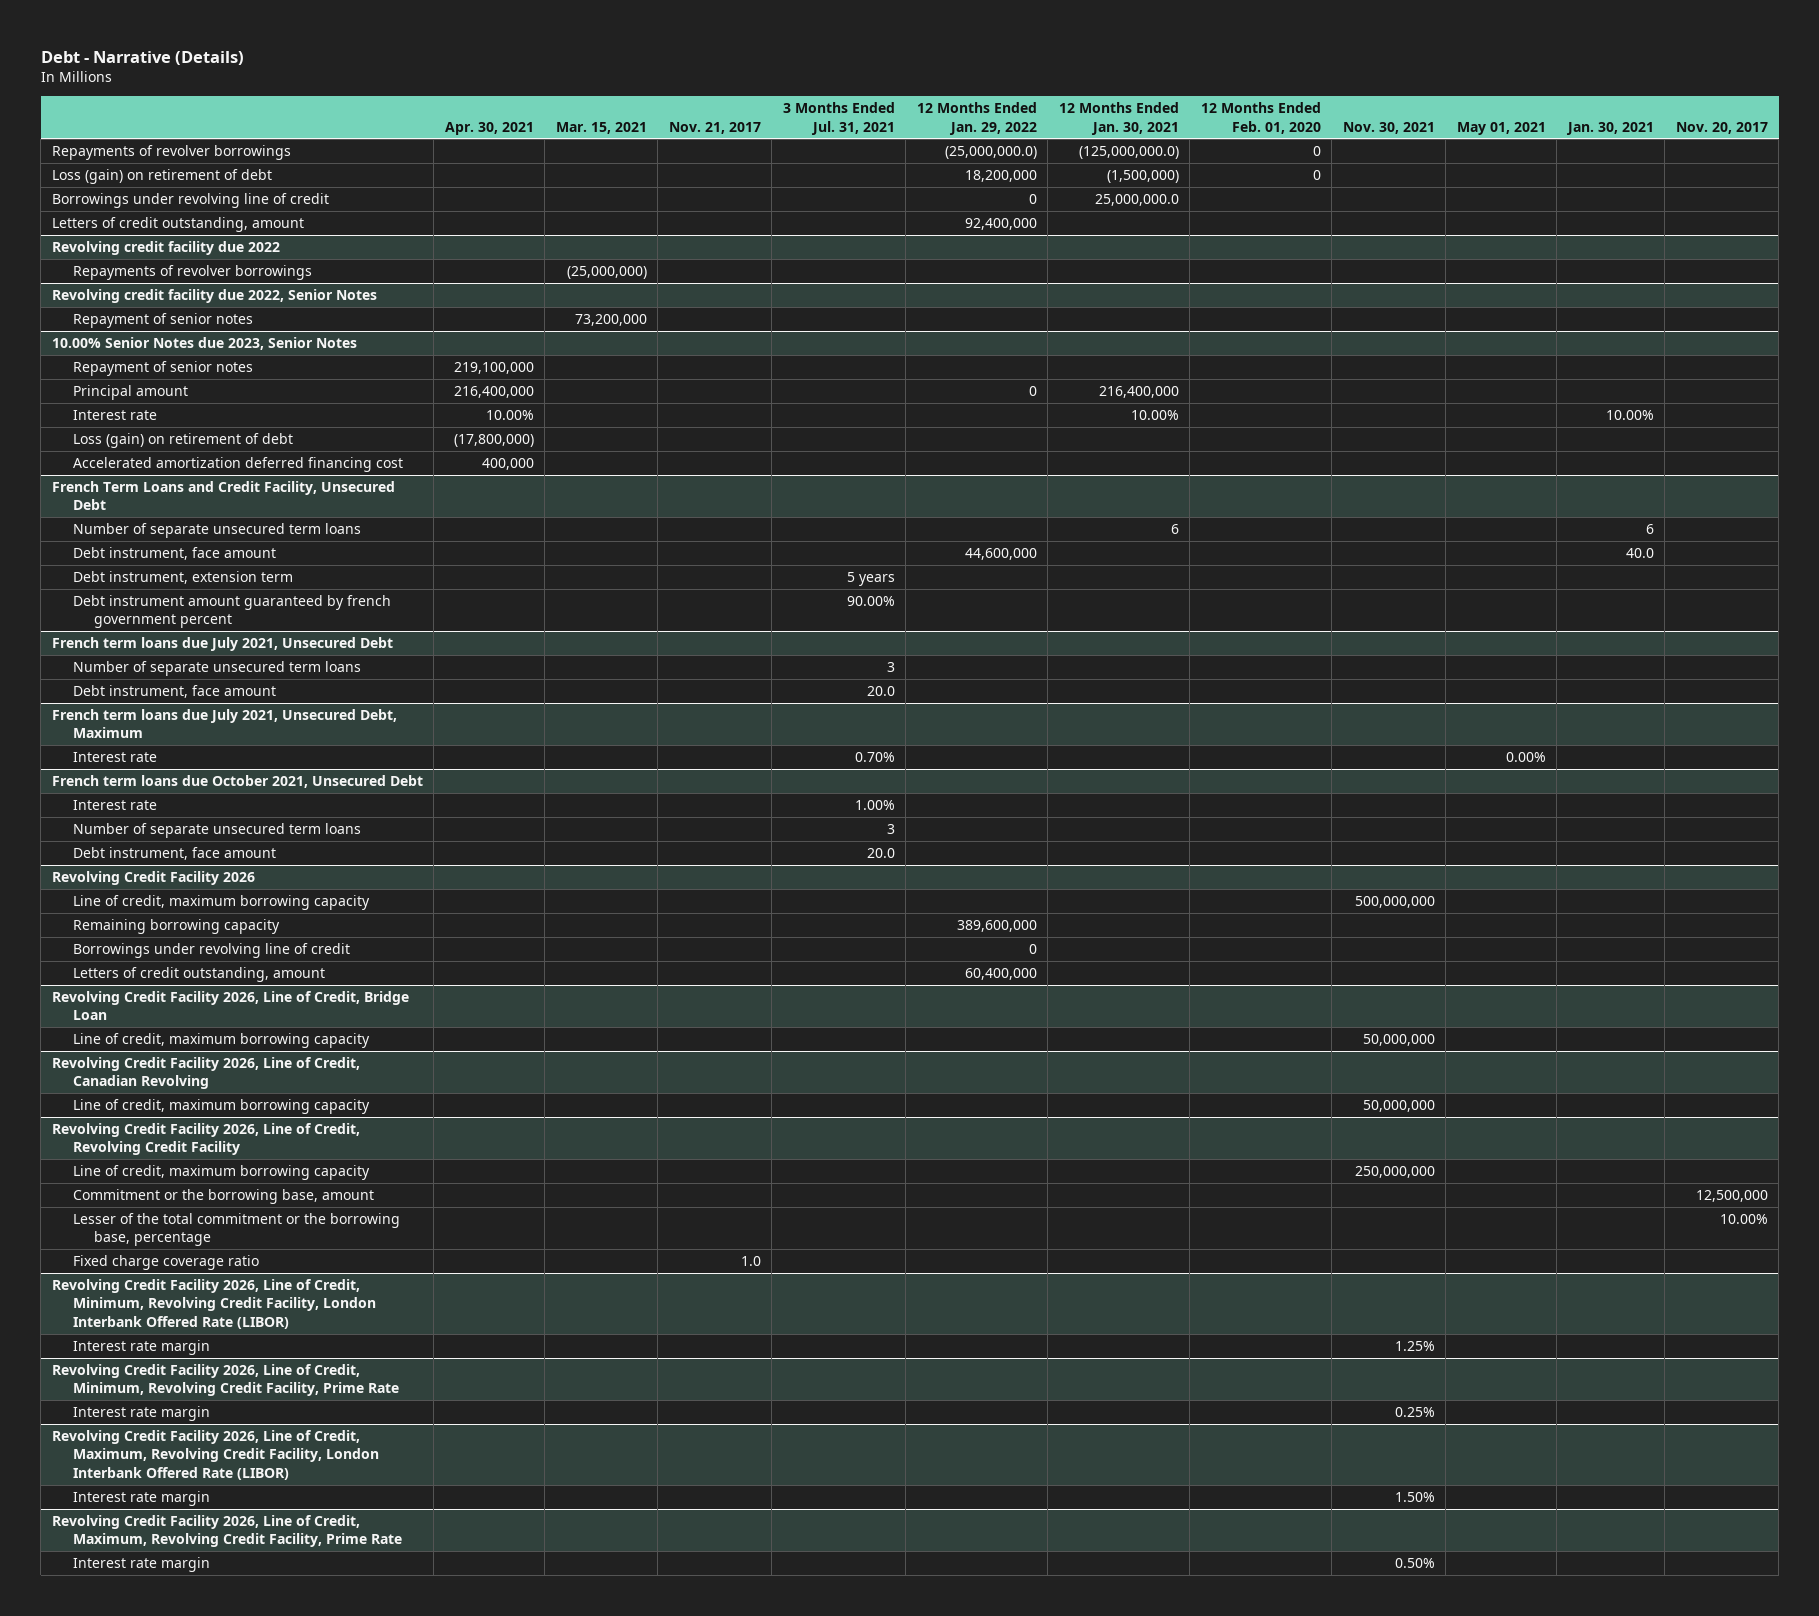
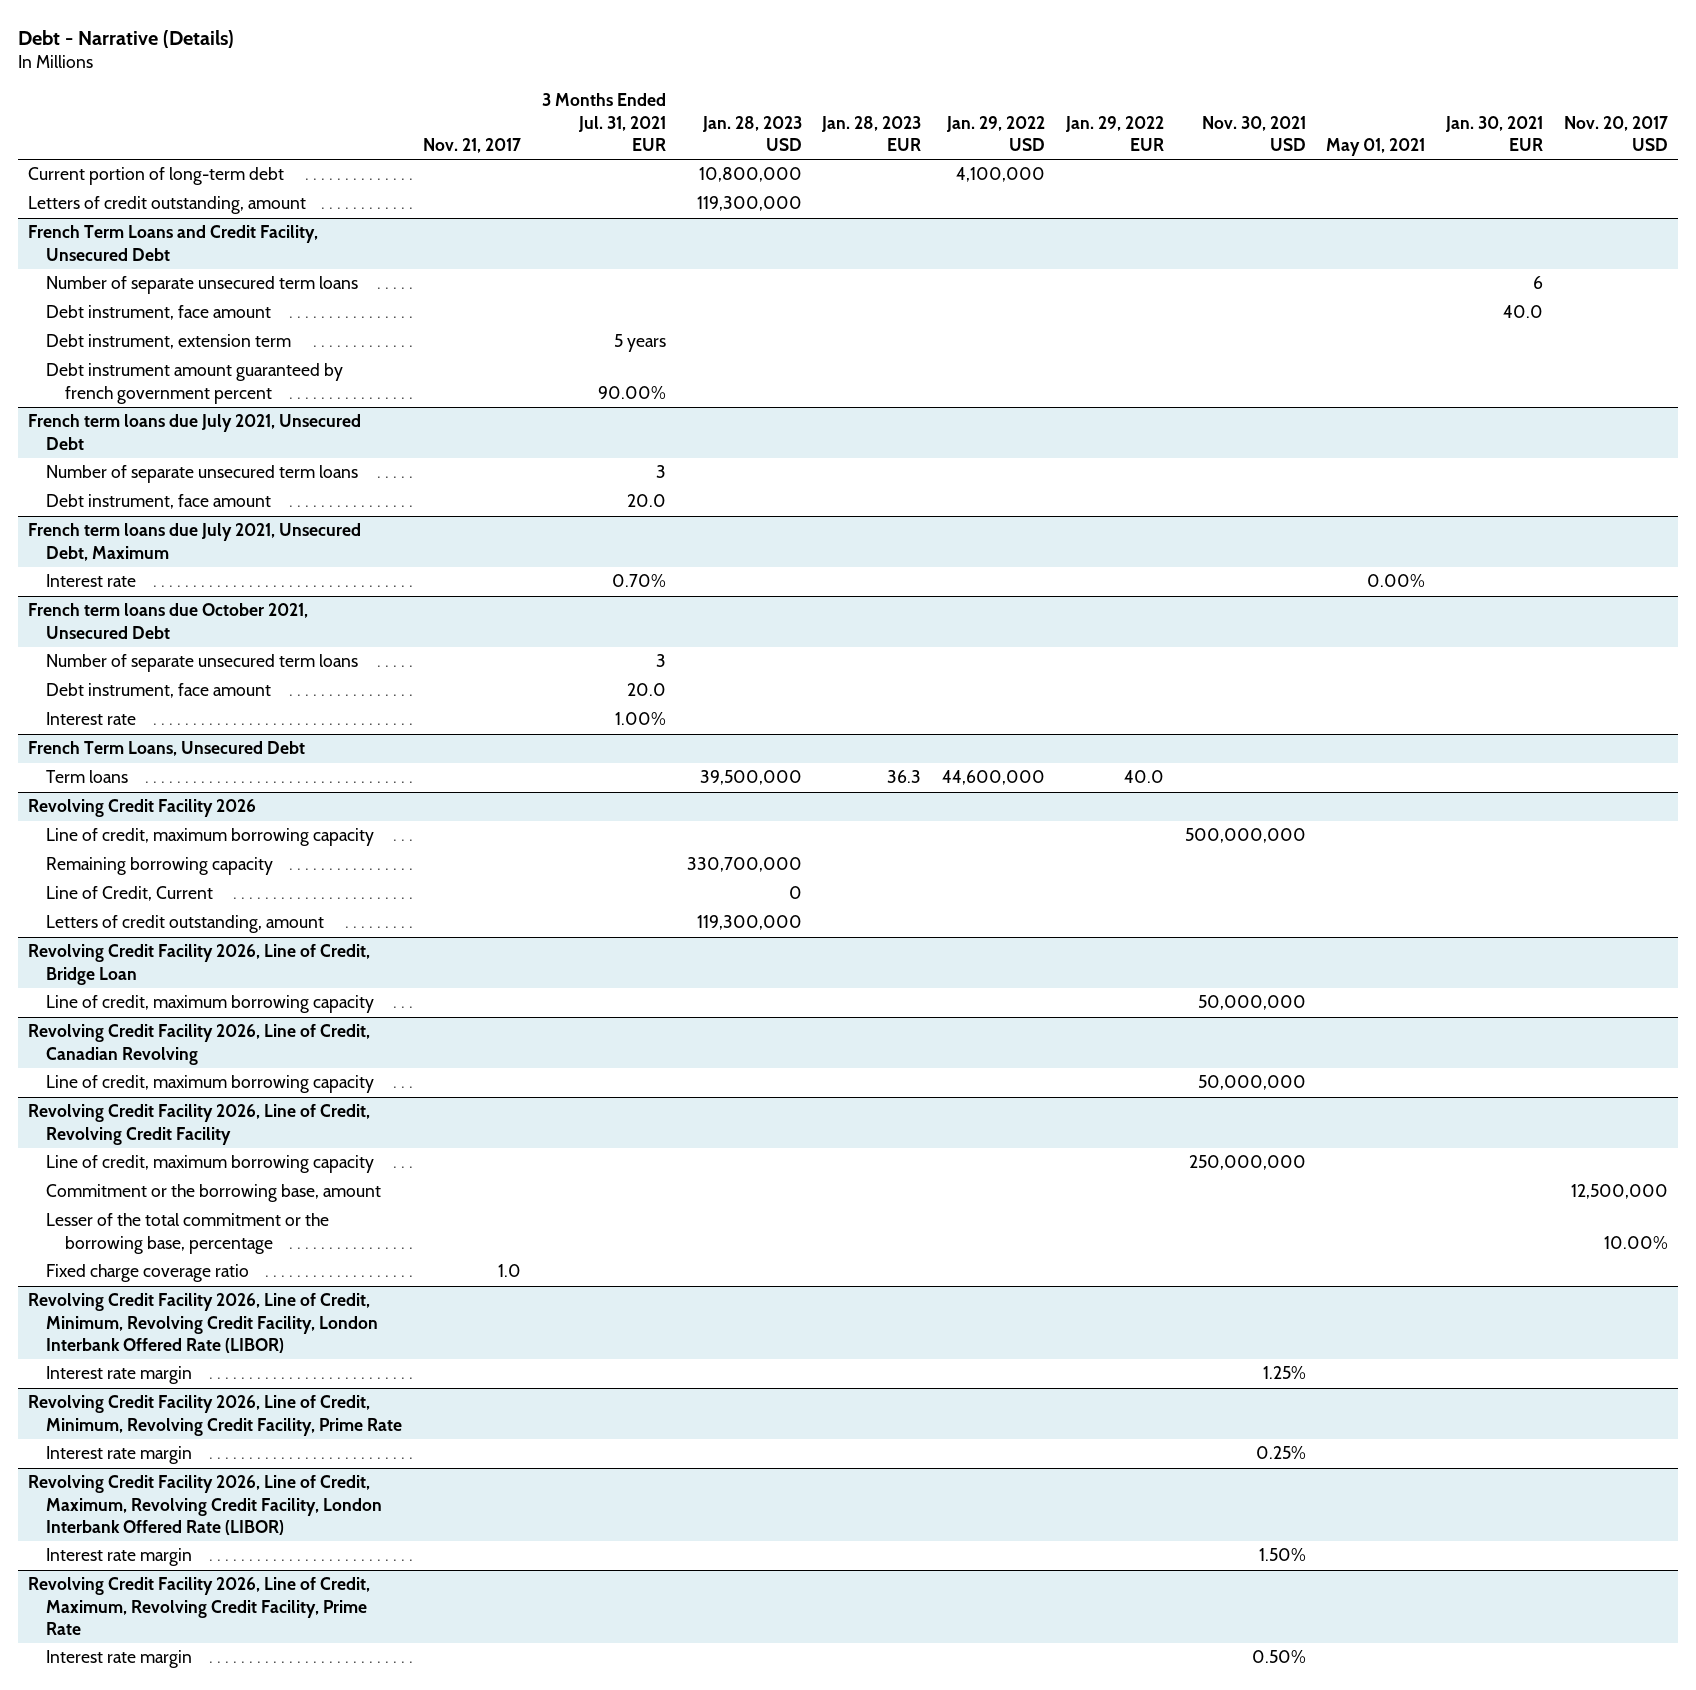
- | Apr. 30, 2021 | Mar. 15, 2021 | Nov. 21, 2017 | 3 Months Ended Jul. 31, 2021 | 12 Months Ended Jan. 29, 2022 | 12 Months Ended Jan. 30, 2021 | 12 Months Ended Feb. 01, 2020 | Nov. 30, 2021 | May 01, 2021 | Jan. 30, 2021 | Nov. 20, 2017
+ | Nov. 21, 2017 | 3 Months Ended Jul. 31, 2021 EUR | Jan. 28, 2023 USD | Jan. 28, 2023 EUR | Jan. 29, 2022 USD | Jan. 29, 2022 EUR | Nov. 30, 2021 USD | May 01, 2021 | Jan. 30, 2021 EUR | Nov. 20, 2017 USD
- Repayments of revolver borrowings | | | | | (25,000,000.0) | (125,000,000.0) | 0 | | | |
- Loss (gain) on retirement of debt | | | | | 18,200,000 | (1,500,000) | 0 | | | |
- Borrowings under revolving line of credit | | | | | 0 | 25,000,000.0 | | | | |
+ Current portion of long-term debt | | | 10,800,000 | | 4,100,000 | | | | |
- Revolving credit facility due 2022
- Repayments of revolver borrowings | | (25,000,000) | | | | | | | | |
- Revolving credit facility due 2022, Senior Notes
- Repayment of senior notes | | 73,200,000 | | | | | | | | |
- 10.00% Senior Notes due 2023, Senior Notes
- Repayment of senior notes | 219,100,000 | | | | | | | | | |
- Principal amount | 216,400,000 | | | | 0 | 216,400,000 | | | | |
- Interest rate | 10.00% | | | | | 10.00% | | | | 10.00% |
- Loss (gain) on retirement of debt | (17,800,000) | | | | | | | | | |
- Accelerated amortization deferred financing cost | 400,000 | | | | | | | | | |
@ French term loans due October 2021, Unsecured Debt
moved down: Interest rate | | 1.00% | | | | | | | |
+ French Term Loans, Unsecured Debt
+ Term loans | | | 39,500,000 | 36.3 | 44,600,000 | 40.0 | | | |
@ Revolving Credit Facility 2026
- Borrowings under revolving line of credit | | | | | 0 | | | | | |
+ Line of Credit, Current | | | 0 | | | | | | |

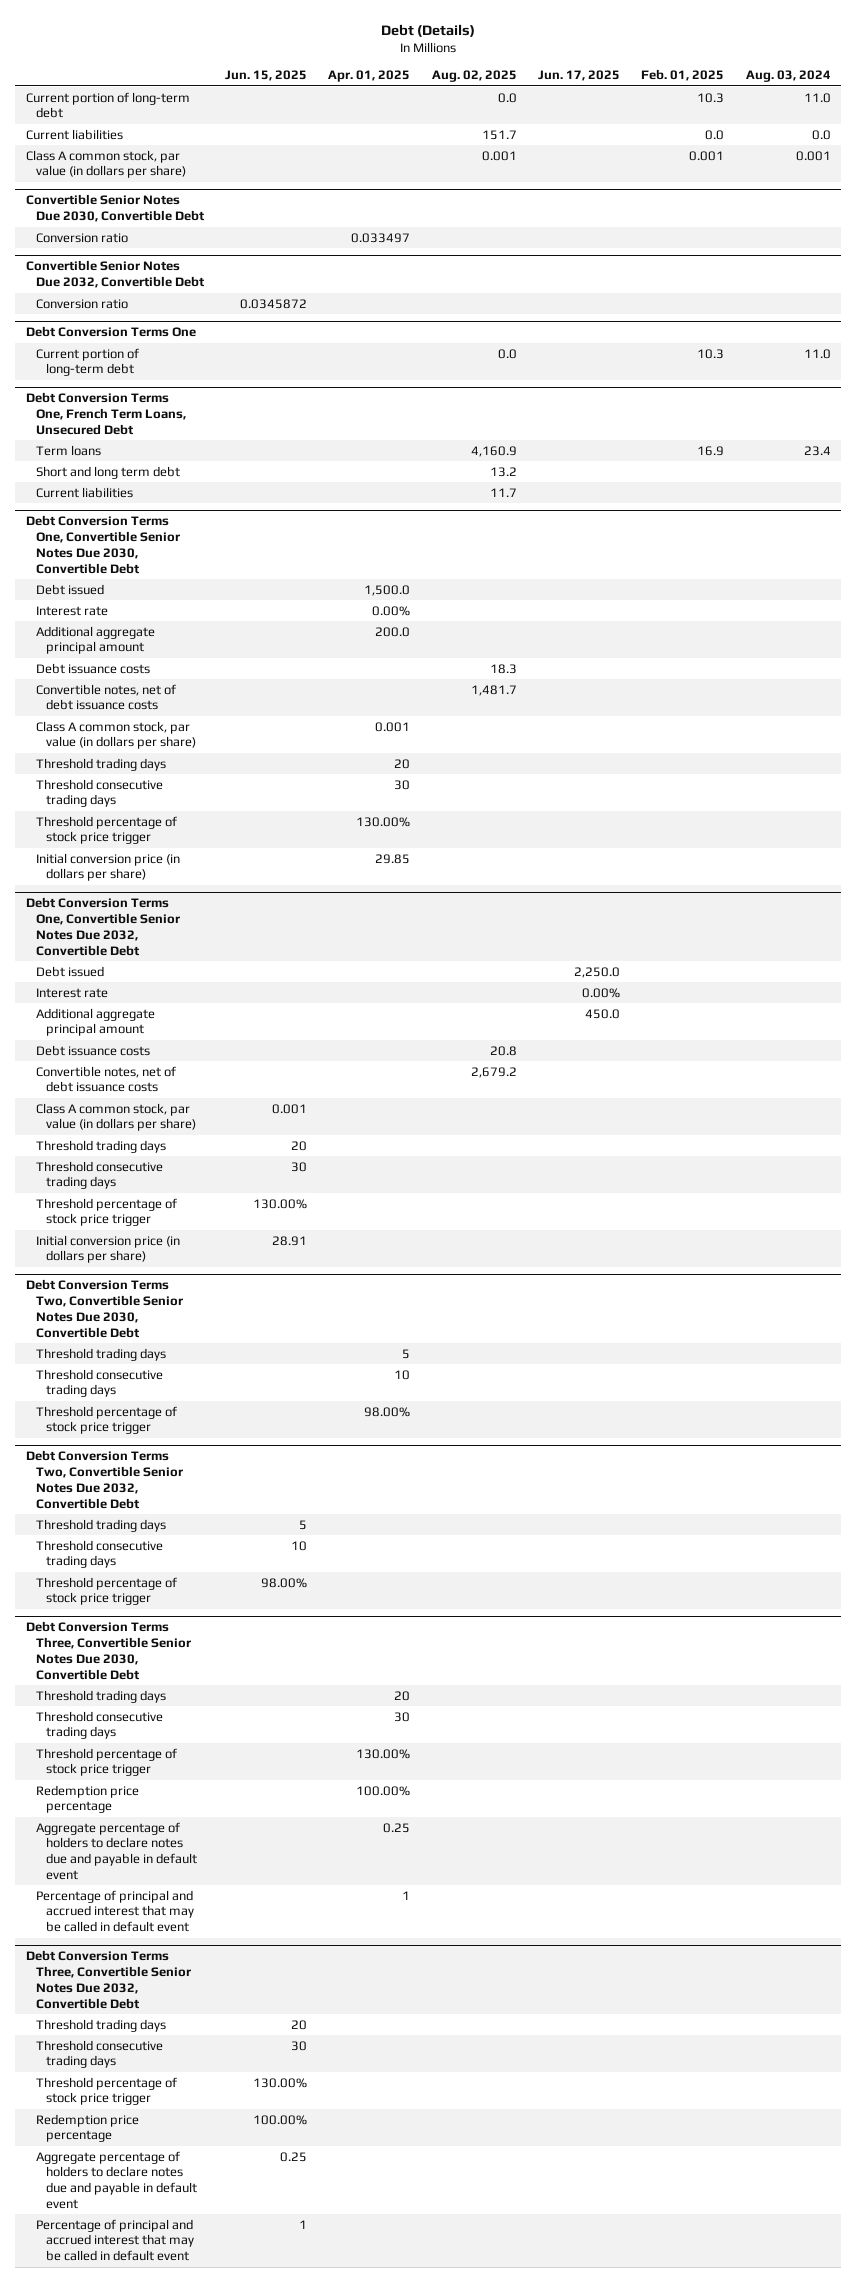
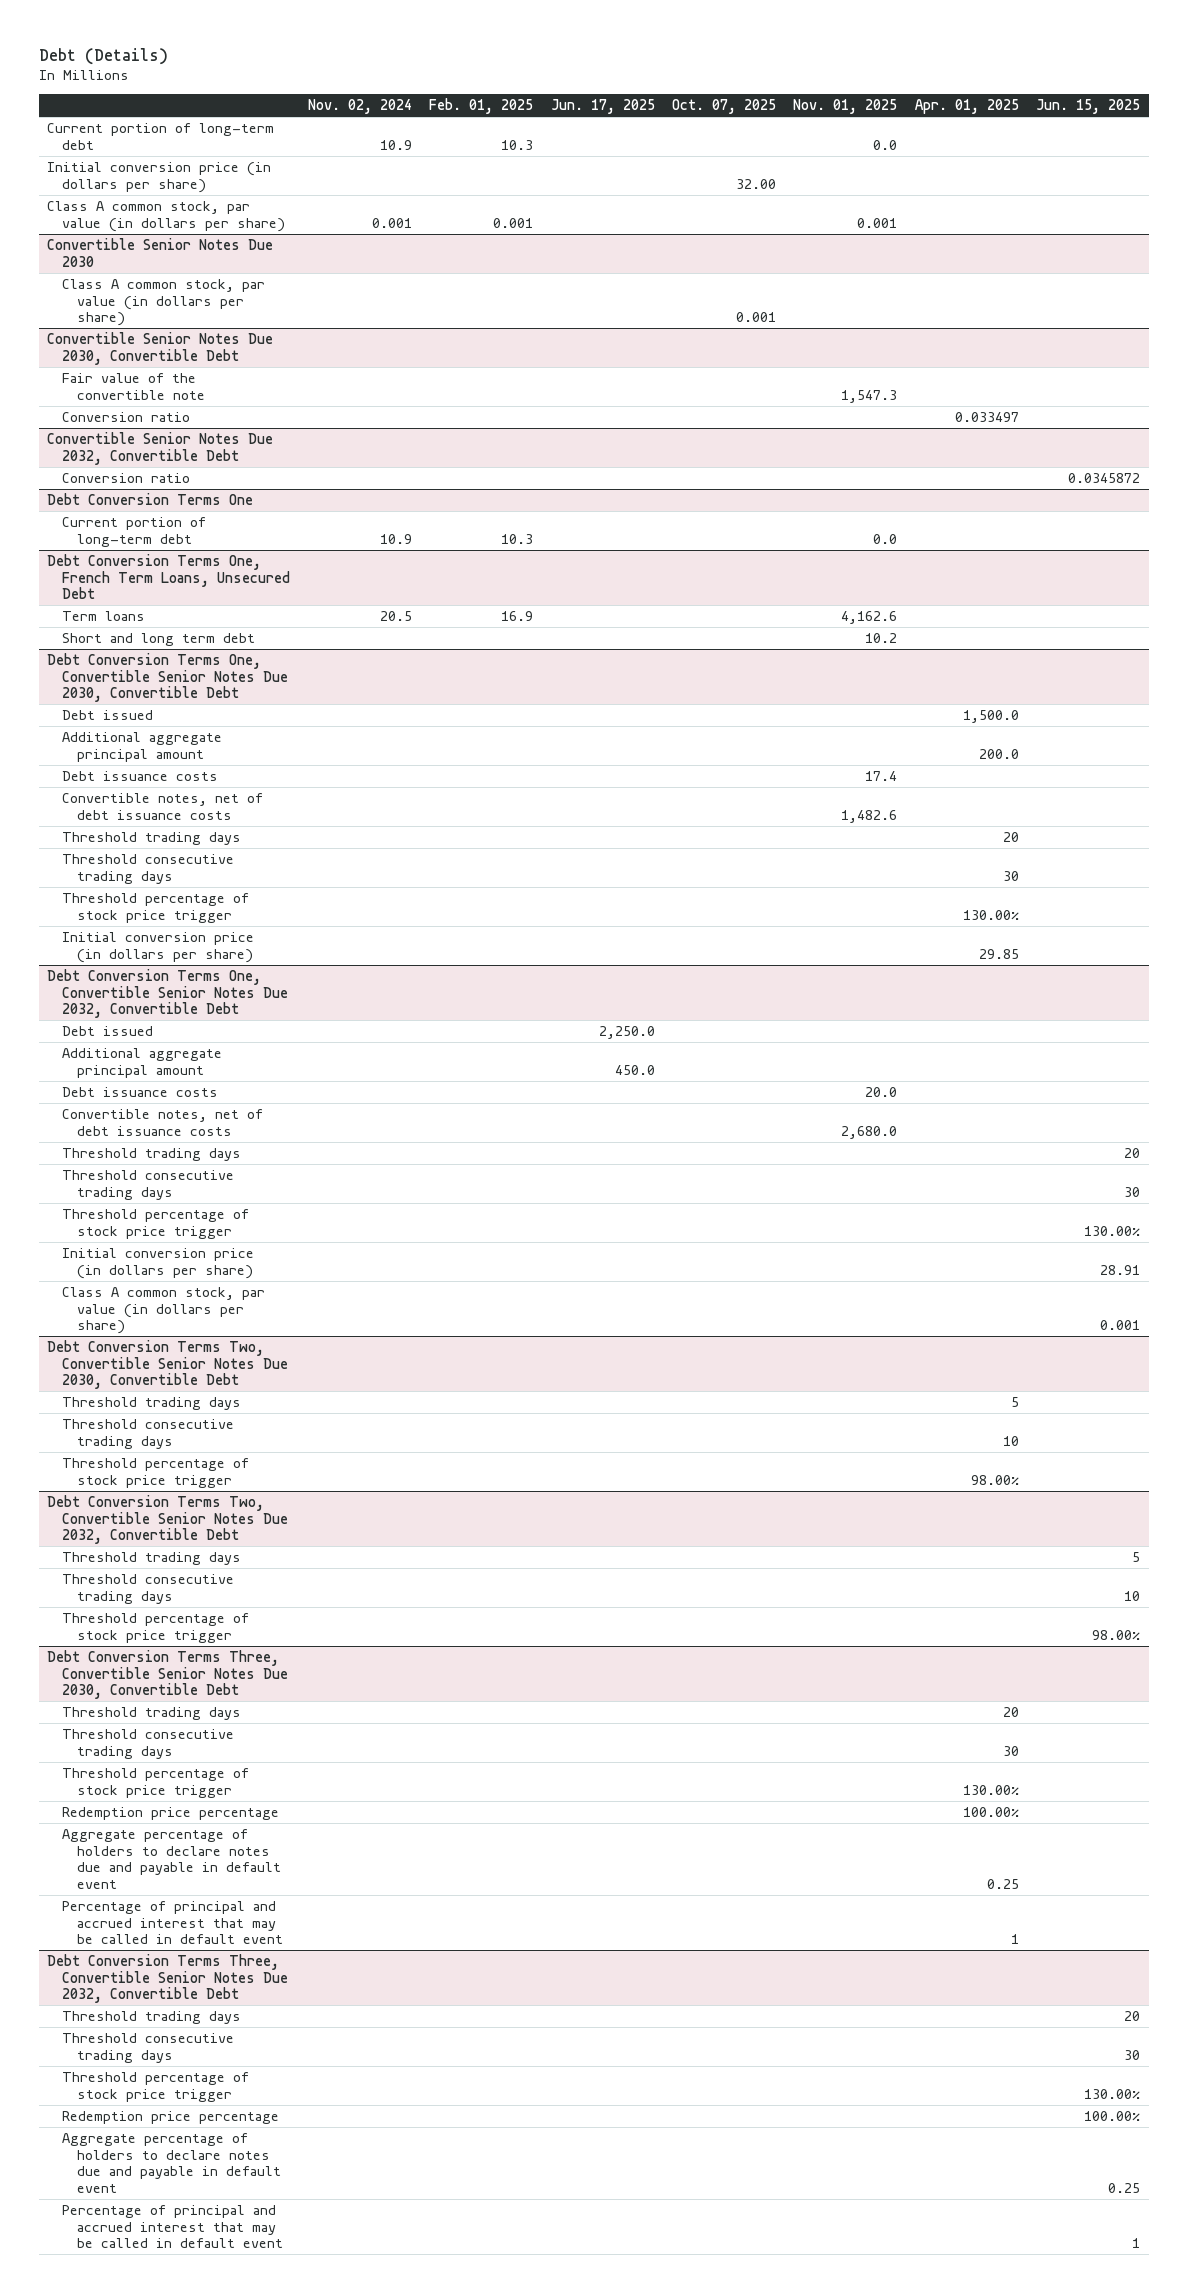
- | Jun. 15, 2025 | Apr. 01, 2025 | Aug. 02, 2025 | Jun. 17, 2025 | Feb. 01, 2025 | Aug. 03, 2024
+ | Nov. 02, 2024 | Feb. 01, 2025 | Jun. 17, 2025 | Oct. 07, 2025 | Nov. 01, 2025 | Apr. 01, 2025 | Jun. 15, 2025
- Current liabilities | | | 151.7 | | 0.0 | 0.0
+ Initial conversion price (in dollars per share) | | | | 32.00 | | |
+ Convertible Senior Notes Due 2030
+ Class A common stock, par value (in dollars per share) | | | | 0.001 | | |
@ Convertible Senior Notes Due 2030, Convertible Debt
+ Fair value of the convertible note | | | | | 1,547.3 | |
@ Debt Conversion Terms One, French Term Loans, Unsecured Debt
- Current liabilities | | | 11.7 | | |
@ Debt Conversion Terms One, Convertible Senior Notes Due 2030, Convertible Debt
- Interest rate | | 0.00% | | | |
- Class A common stock, par value (in dollars per share) | | 0.001 | | | |
@ Debt Conversion Terms One, Convertible Senior Notes Due 2032, Convertible Debt
- Interest rate | | | | 0.00% | |
moved down: Class A common stock, par value (in dollars per share) | | | | | | | 0.001

